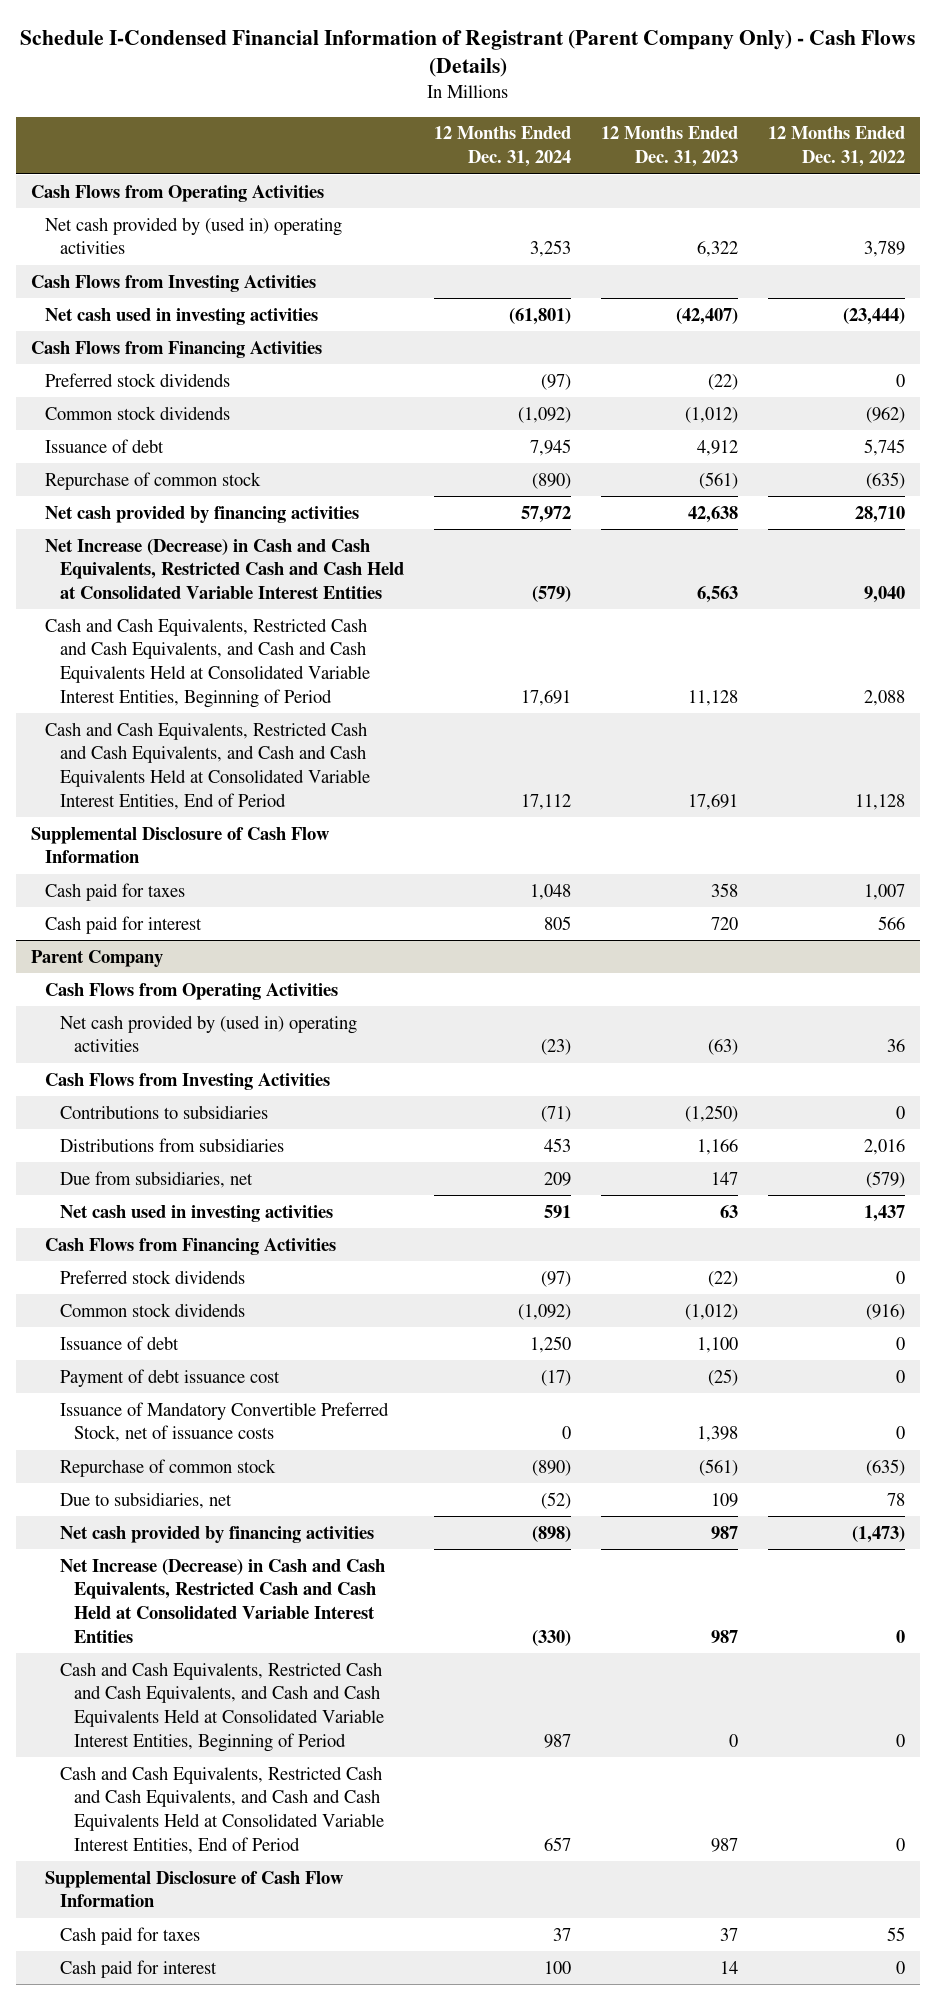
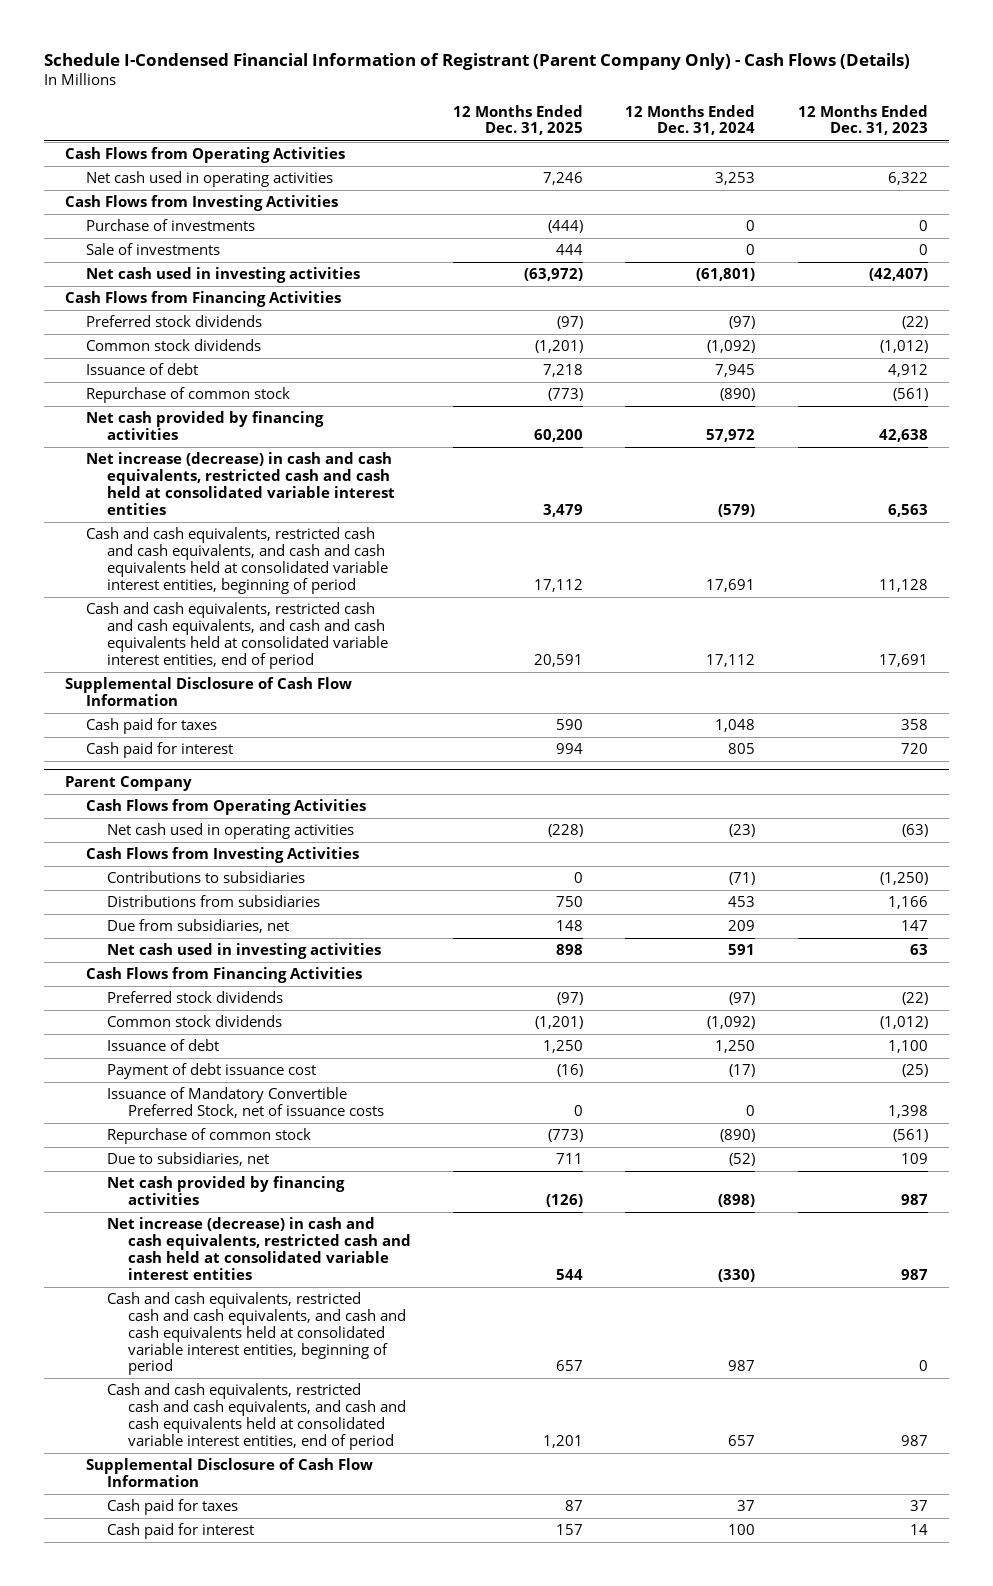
- | 12 Months Ended Dec. 31, 2024 | 12 Months Ended Dec. 31, 2023 | 12 Months Ended Dec. 31, 2022
+ | 12 Months Ended Dec. 31, 2025 | 12 Months Ended Dec. 31, 2024 | 12 Months Ended Dec. 31, 2023
- Net cash provided by (used in) operating activities | 3,253 | 6,322 | 3,789
+ Net cash used in operating activities | 7,246 | 3,253 | 6,322
+ Purchase of investments | (444) | 0 | 0
+ Sale of investments | 444 | 0 | 0
- Net Increase (Decrease) in Cash and Cash Equivalents, Restricted Cash and Cash Held at Consolidated Variable Interest Entities | (579) | 6,563 | 9,040
- Cash and Cash Equivalents, Restricted Cash and Cash Equivalents, and Cash and Cash Equivalents Held at Consolidated Variable Interest Entities, Beginning of Period | 17,691 | 11,128 | 2,088
- Cash and Cash Equivalents, Restricted Cash and Cash Equivalents, and Cash and Cash Equivalents Held at Consolidated Variable Interest Entities, End of Period | 17,112 | 17,691 | 11,128
+ Net increase (decrease) in cash and cash equivalents, restricted cash and cash held at consolidated variable interest entities | 3,479 | (579) | 6,563
+ Cash and cash equivalents, restricted cash and cash equivalents, and cash and cash equivalents held at consolidated variable interest entities, beginning of period | 17,112 | 17,691 | 11,128
+ Cash and cash equivalents, restricted cash and cash equivalents, and cash and cash equivalents held at consolidated variable interest entities, end of period | 20,591 | 17,112 | 17,691
@ Parent Company
- Net cash provided by (used in) operating activities | (23) | (63) | 36
+ Net cash used in operating activities | (228) | (23) | (63)
- Net Increase (Decrease) in Cash and Cash Equivalents, Restricted Cash and Cash Held at Consolidated Variable Interest Entities | (330) | 987 | 0
- Cash and Cash Equivalents, Restricted Cash and Cash Equivalents, and Cash and Cash Equivalents Held at Consolidated Variable Interest Entities, Beginning of Period | 987 | 0 | 0
- Cash and Cash Equivalents, Restricted Cash and Cash Equivalents, and Cash and Cash Equivalents Held at Consolidated Variable Interest Entities, End of Period | 657 | 987 | 0
+ Net increase (decrease) in cash and cash equivalents, restricted cash and cash held at consolidated variable interest entities | 544 | (330) | 987
+ Cash and cash equivalents, restricted cash and cash equivalents, and cash and cash equivalents held at consolidated variable interest entities, beginning of period | 657 | 987 | 0
+ Cash and cash equivalents, restricted cash and cash equivalents, and cash and cash equivalents held at consolidated variable interest entities, end of period | 1,201 | 657 | 987

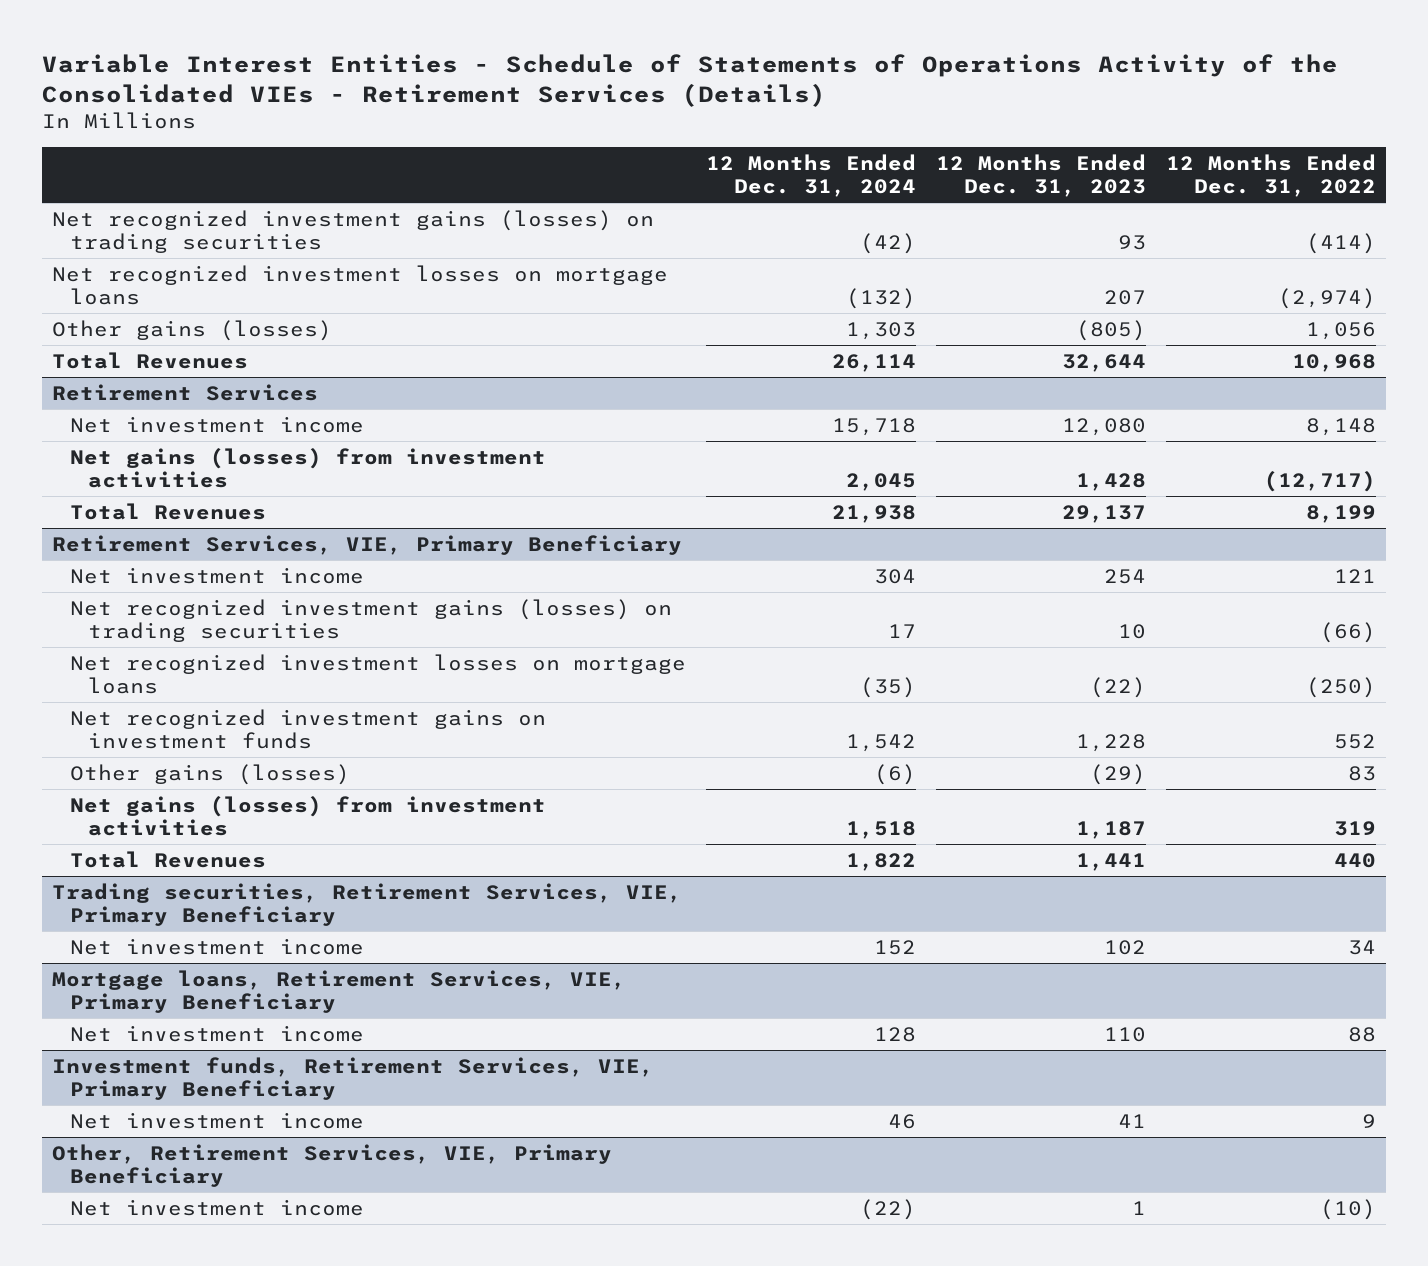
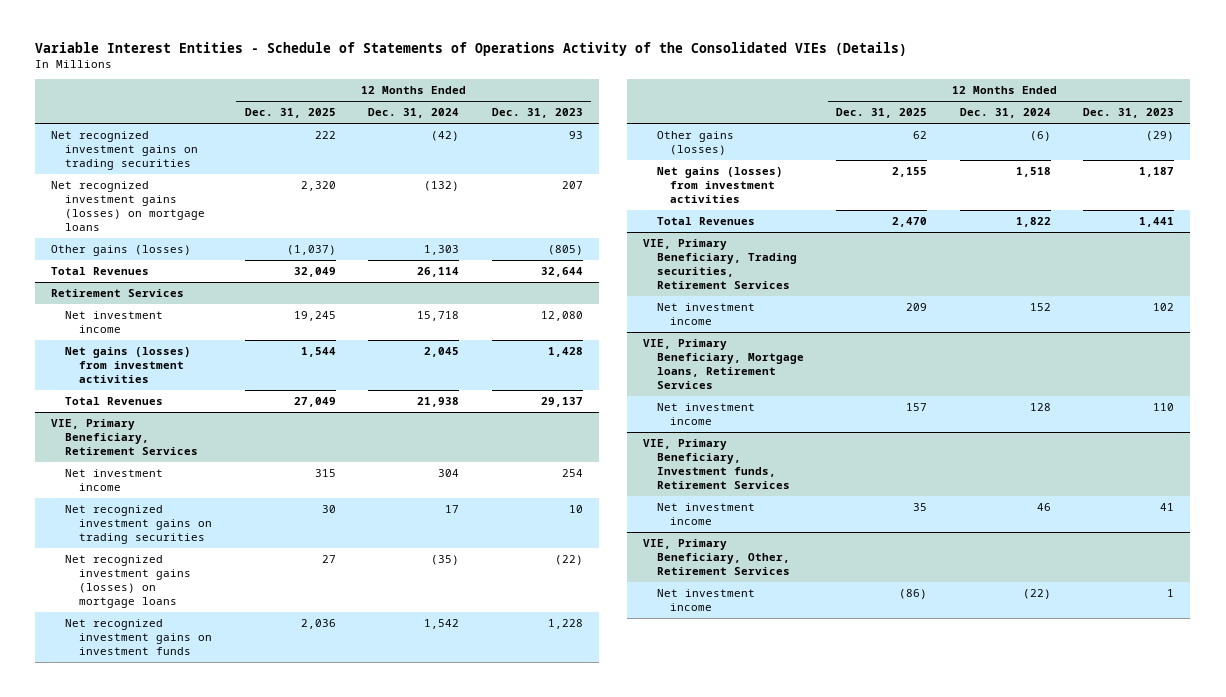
- Variable Interest Entities - Schedule of Statements of Operations Activity of the Consolidated VIEs - Retirement Services (Details)
+ Variable Interest Entities - Schedule of Statements of Operations Activity of the Consolidated VIEs (Details)
- | 12 Months Ended Dec. 31, 2024 | 12 Months Ended Dec. 31, 2023 | 12 Months Ended Dec. 31, 2022
+ | 12 Months Ended Dec. 31, 2025 | 12 Months Ended Dec. 31, 2024 | 12 Months Ended Dec. 31, 2023
- Net recognized investment gains (losses) on trading securities | (42) | 93 | (414)
- Net recognized investment losses on mortgage loans | (132) | 207 | (2,974)
+ Net recognized investment gains on trading securities | 222 | (42) | 93
+ Net recognized investment gains (losses) on mortgage loans | 2,320 | (132) | 207
- Retirement Services, VIE, Primary Beneficiary
+ VIE, Primary Beneficiary, Retirement Services
- Net recognized investment gains (losses) on trading securities | 17 | 10 | (66)
- Net recognized investment losses on mortgage loans | (35) | (22) | (250)
+ Net recognized investment gains on trading securities | 30 | 17 | 10
+ Net recognized investment gains (losses) on mortgage loans | 27 | (35) | (22)
- Trading securities, Retirement Services, VIE, Primary Beneficiary
+ VIE, Primary Beneficiary, Trading securities, Retirement Services
- Mortgage loans, Retirement Services, VIE, Primary Beneficiary
+ VIE, Primary Beneficiary, Mortgage loans, Retirement Services
- Investment funds, Retirement Services, VIE, Primary Beneficiary
+ VIE, Primary Beneficiary, Investment funds, Retirement Services
- Other, Retirement Services, VIE, Primary Beneficiary
+ VIE, Primary Beneficiary, Other, Retirement Services

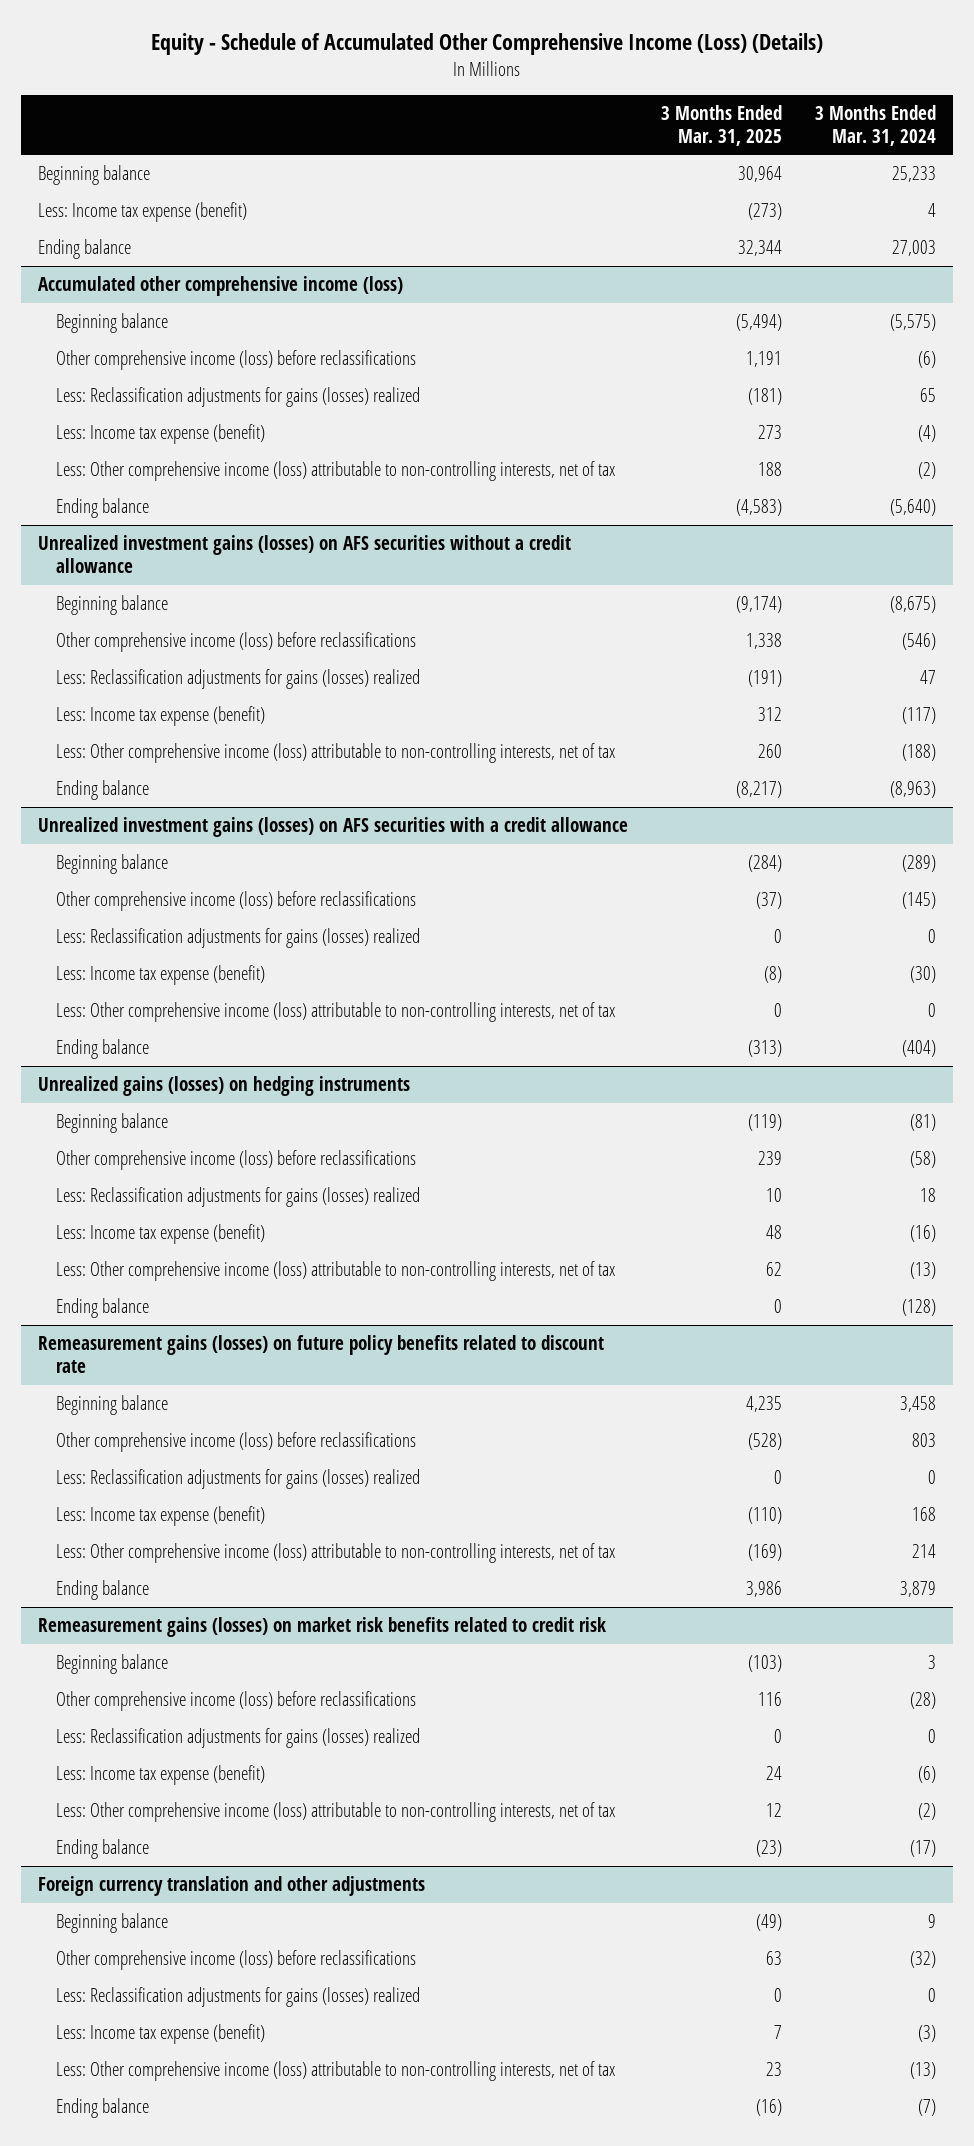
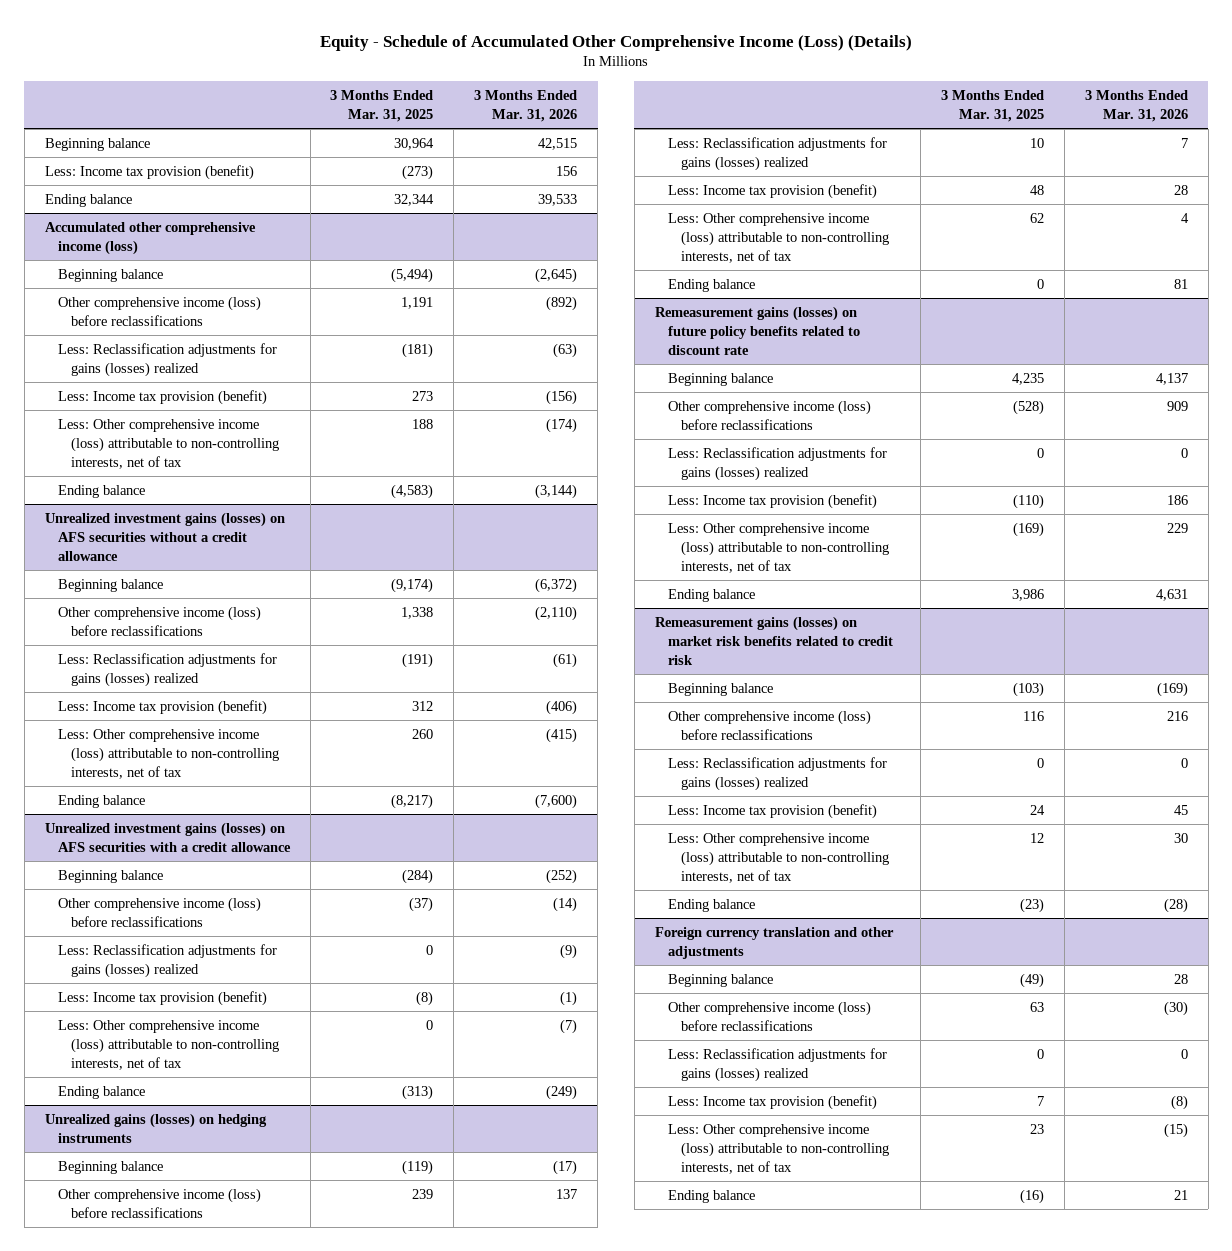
- | 3 Months Ended Mar. 31, 2025 | 3 Months Ended Mar. 31, 2024
+ | 3 Months Ended Mar. 31, 2025 | 3 Months Ended Mar. 31, 2026
- Less: Income tax expense (benefit) | (273) | 4
+ Less: Income tax provision (benefit) | (273) | 156
@ Accumulated other comprehensive income (loss)
- Less: Income tax expense (benefit) | 273 | (4)
+ Less: Income tax provision (benefit) | 273 | (156)
@ Unrealized investment gains (losses) on AFS securities without a credit allowance
- Less: Income tax expense (benefit) | 312 | (117)
+ Less: Income tax provision (benefit) | 312 | (406)
@ Unrealized investment gains (losses) on AFS securities with a credit allowance
- Less: Income tax expense (benefit) | (8) | (30)
+ Less: Income tax provision (benefit) | (8) | (1)
@ Unrealized gains (losses) on hedging instruments
- Less: Income tax expense (benefit) | 48 | (16)
+ Less: Income tax provision (benefit) | 48 | 28
@ Remeasurement gains (losses) on future policy benefits related to discount rate
- Less: Income tax expense (benefit) | (110) | 168
+ Less: Income tax provision (benefit) | (110) | 186
@ Remeasurement gains (losses) on market risk benefits related to credit risk
- Less: Income tax expense (benefit) | 24 | (6)
+ Less: Income tax provision (benefit) | 24 | 45
@ Foreign currency translation and other adjustments
- Less: Income tax expense (benefit) | 7 | (3)
+ Less: Income tax provision (benefit) | 7 | (8)

